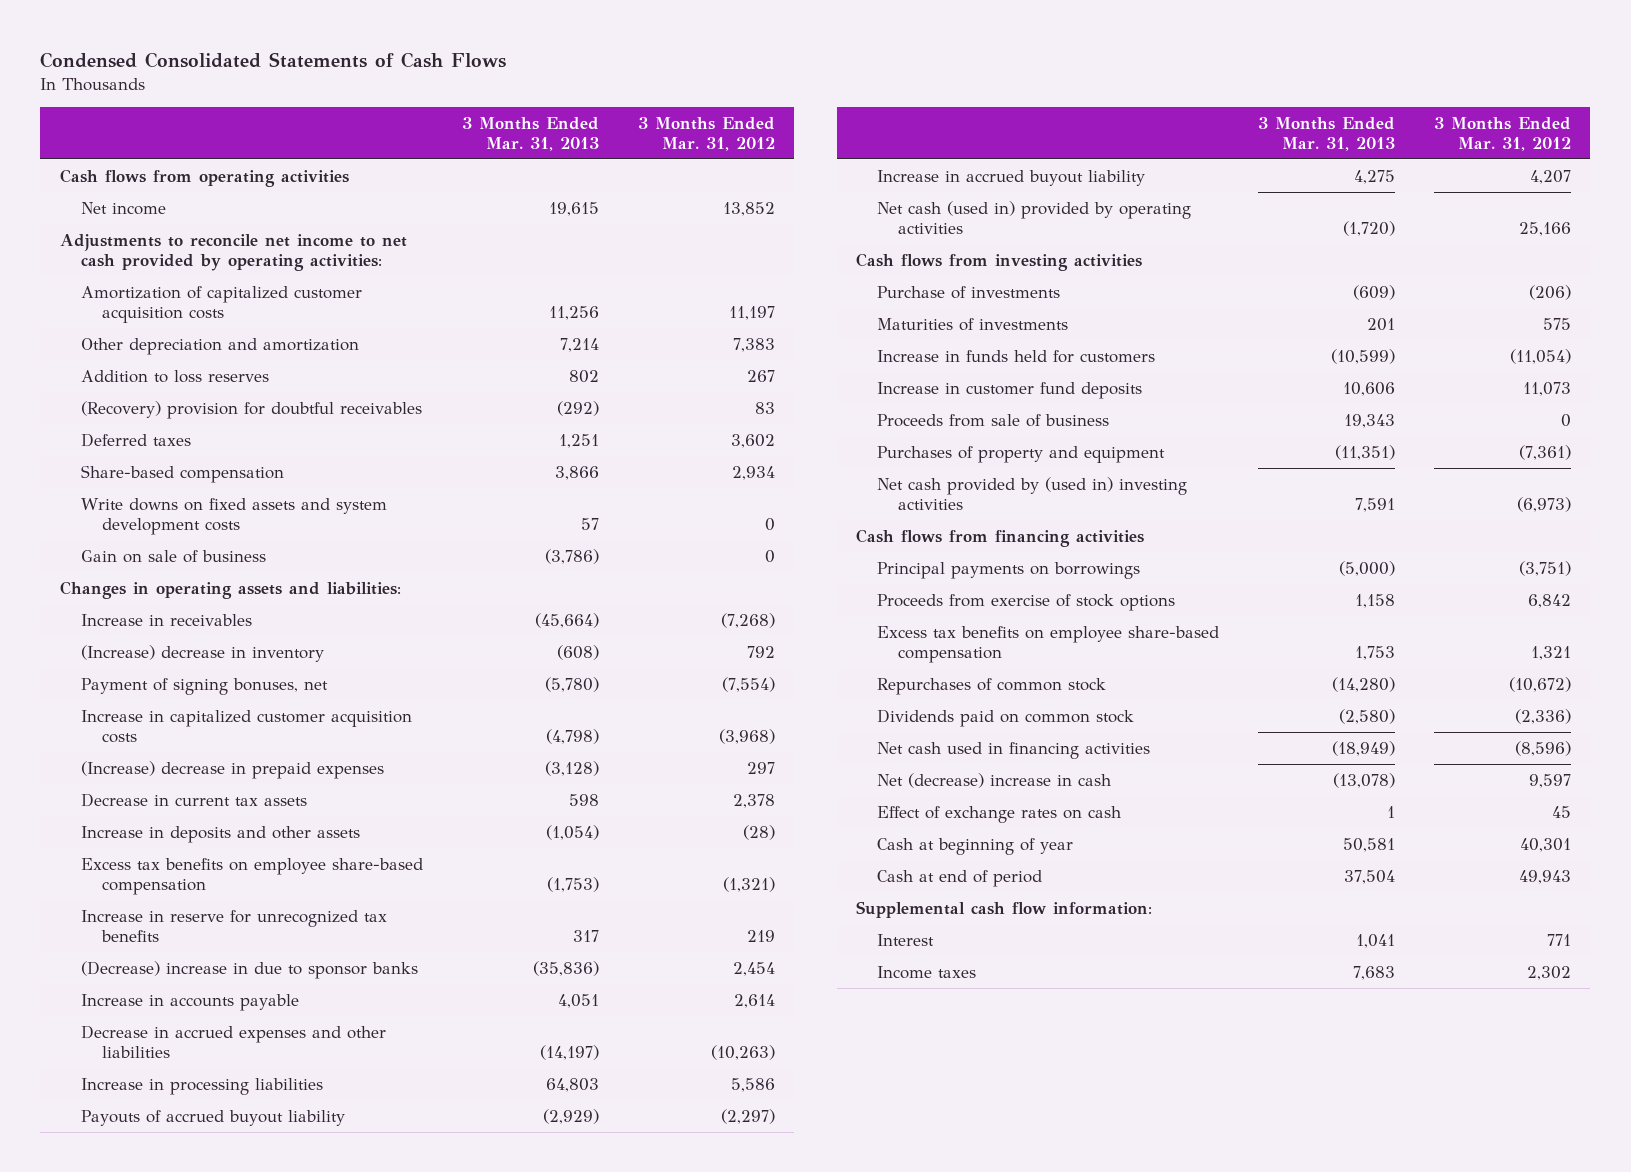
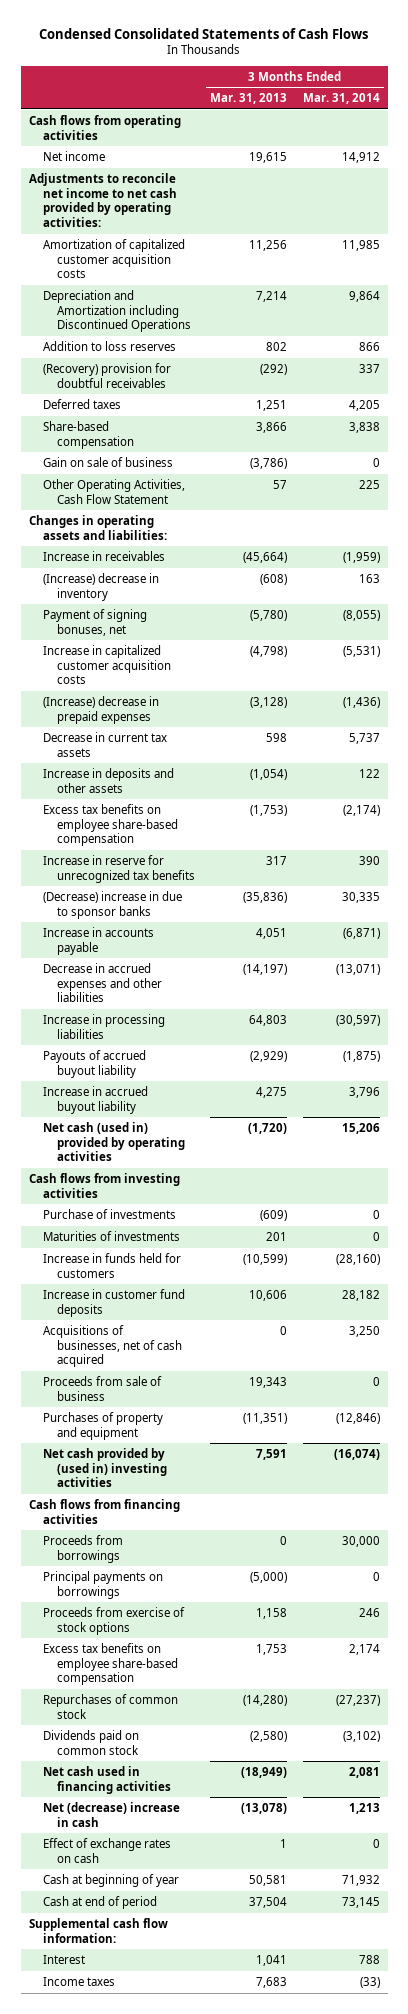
- | 3 Months Ended Mar. 31, 2013 | 3 Months Ended Mar. 31, 2012
+ | 3 Months Ended Mar. 31, 2013 | 3 Months Ended Mar. 31, 2014
- Other depreciation and amortization | 7,214 | 7,383
+ Depreciation and Amortization including Discontinued Operations | 7,214 | 9,864
- Write downs on fixed assets and system development costs | 57 | 0
+ Other Operating Activities, Cash Flow Statement | 57 | 225
+ Acquisitions of businesses, net of cash acquired | 0 | 3,250
+ Proceeds from borrowings | 0 | 30,000

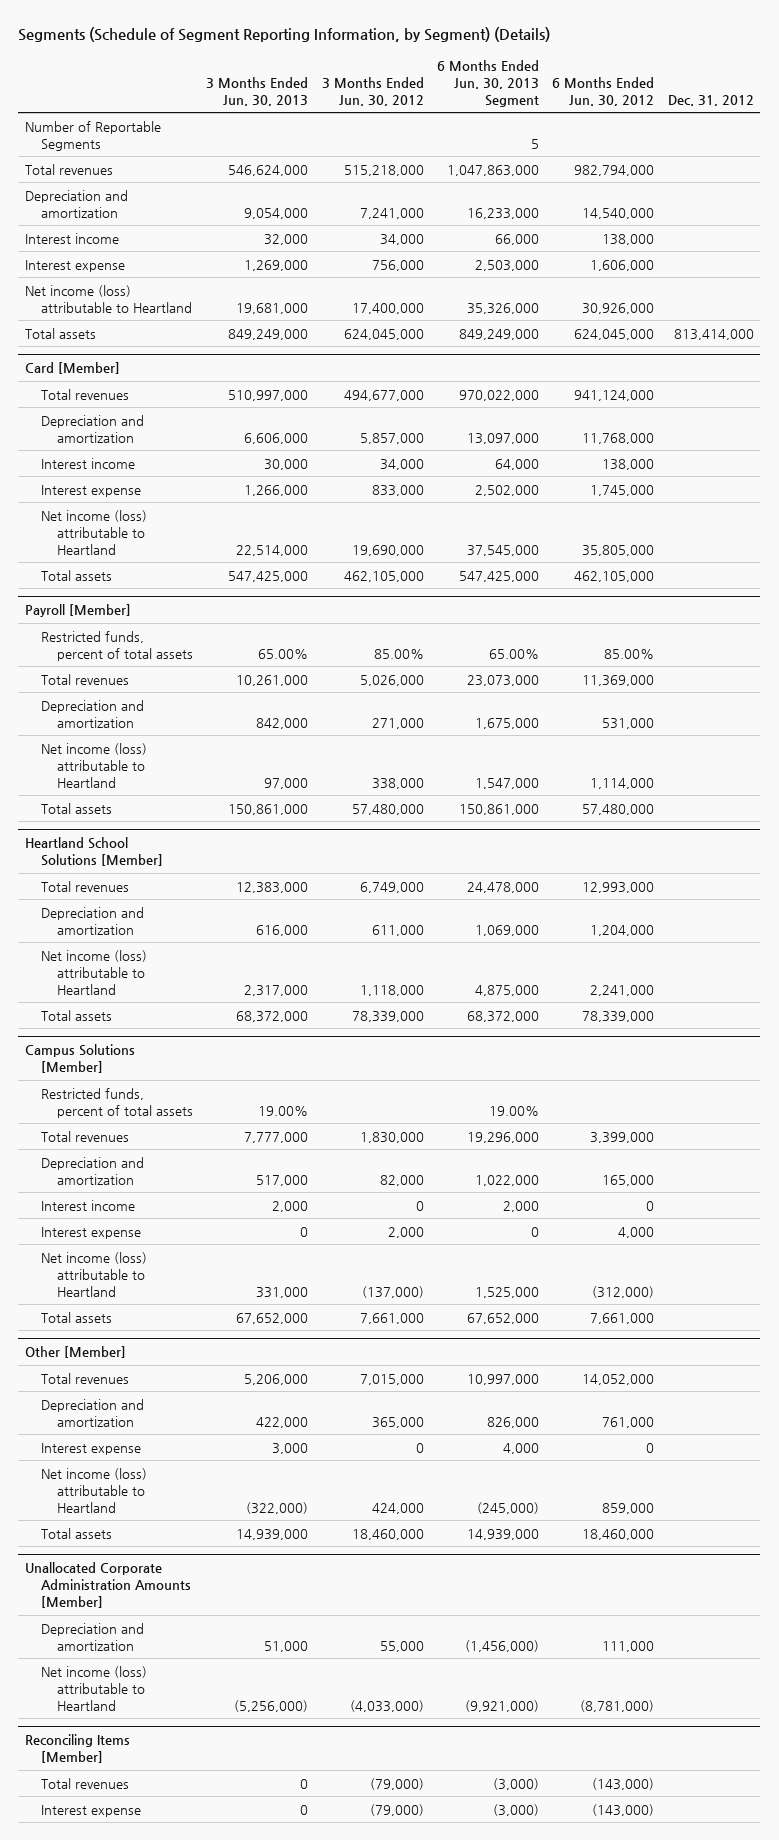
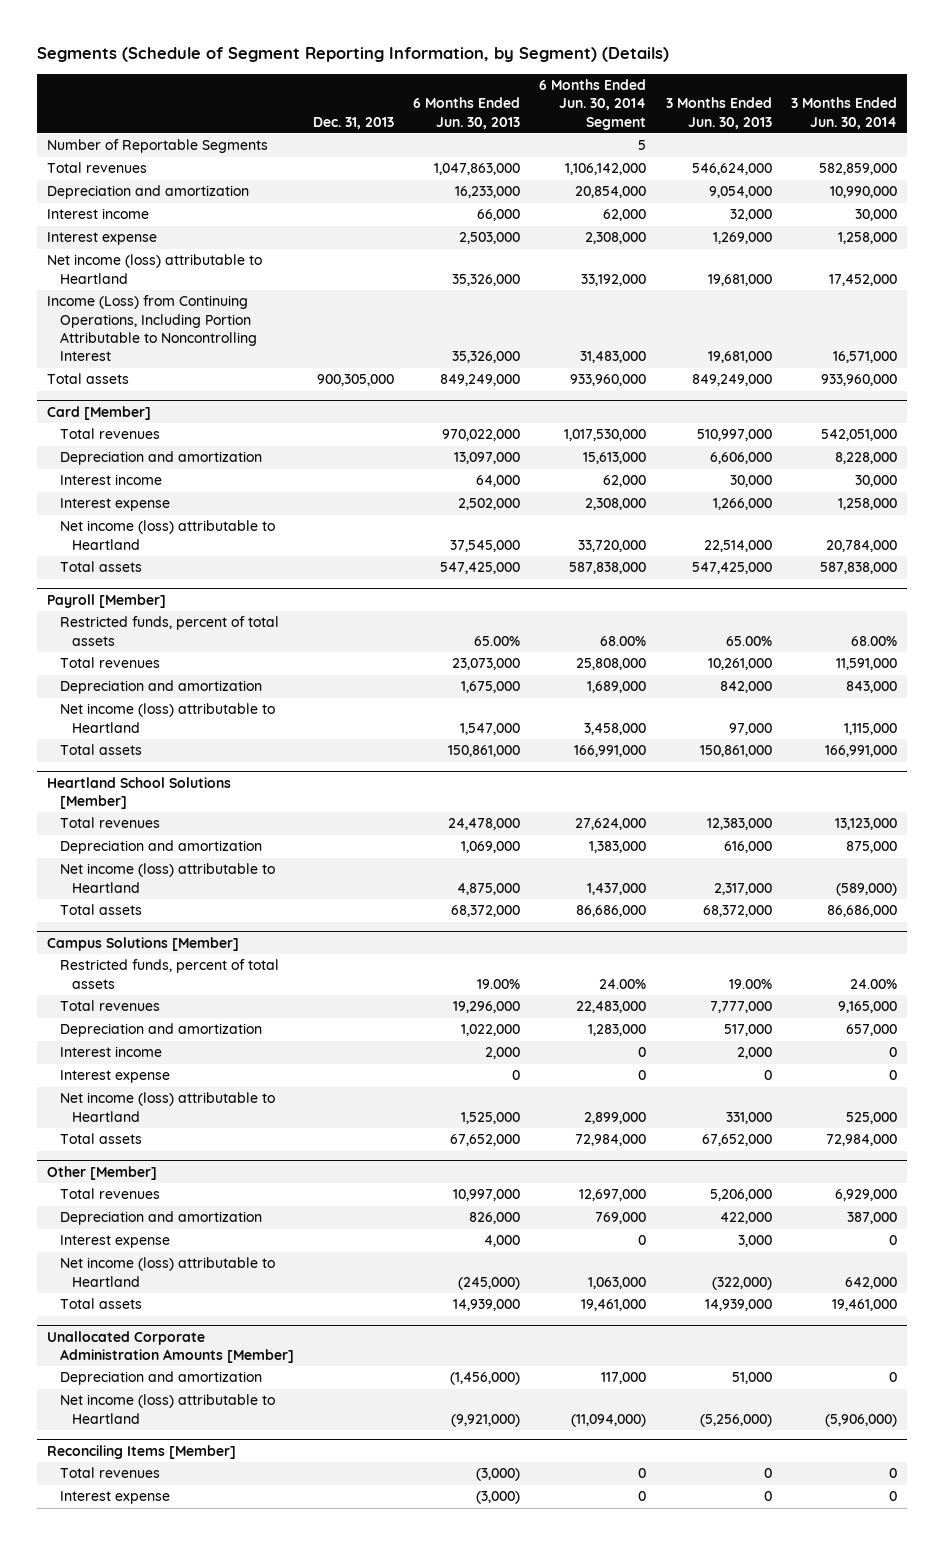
- | 3 Months Ended Jun. 30, 2013 | 3 Months Ended Jun. 30, 2012 | 6 Months Ended Jun. 30, 2013 Segment | 6 Months Ended Jun. 30, 2012 | Dec. 31, 2012
+ | Dec. 31, 2013 | 6 Months Ended Jun. 30, 2013 | 6 Months Ended Jun. 30, 2014 Segment | 3 Months Ended Jun. 30, 2013 | 3 Months Ended Jun. 30, 2014
+ Income (Loss) from Continuing Operations, Including Portion Attributable to Noncontrolling Interest | | 35,326,000 | 31,483,000 | 19,681,000 | 16,571,000

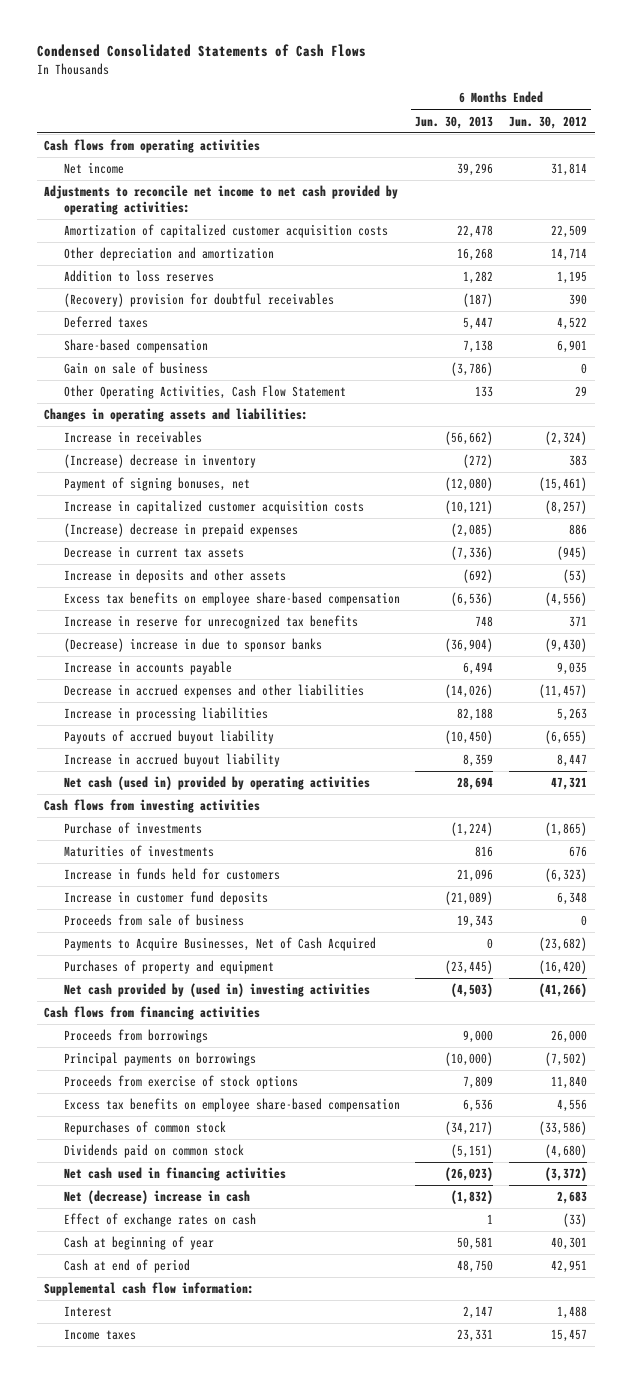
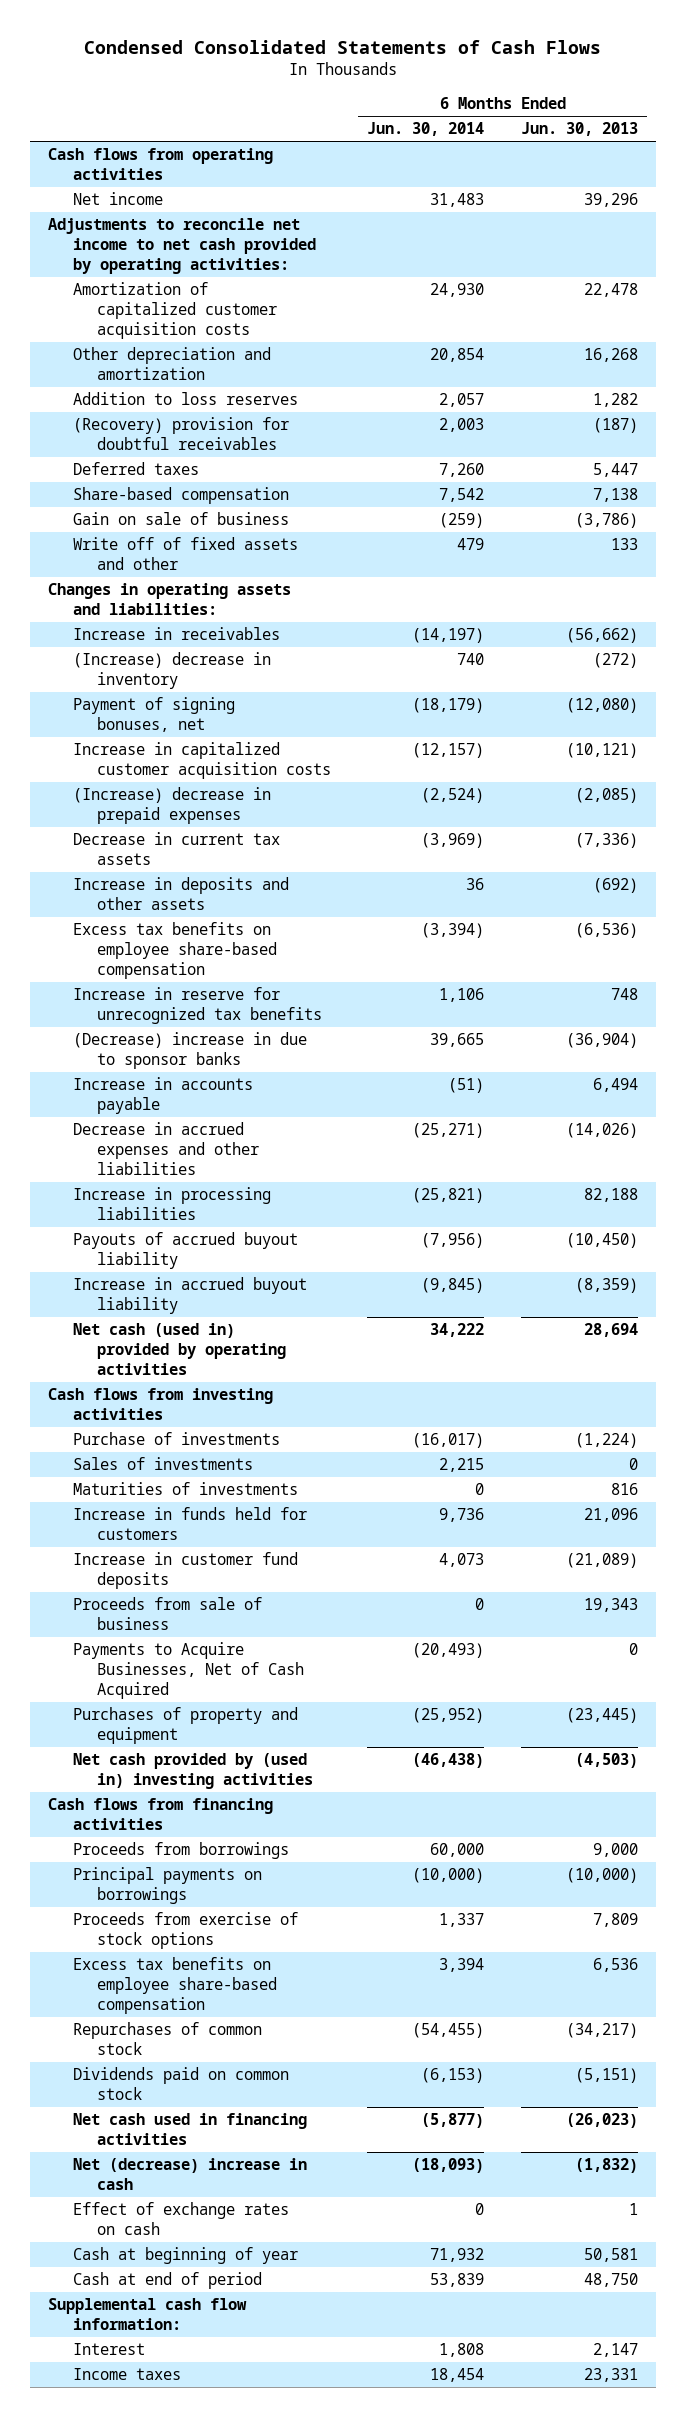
- | 6 Months Ended Jun. 30, 2013 | 6 Months Ended Jun. 30, 2012
+ | 6 Months Ended Jun. 30, 2014 | 6 Months Ended Jun. 30, 2013
- Other Operating Activities, Cash Flow Statement | 133 | 29
+ Write off of fixed assets and other | 479 | 133
- Increase in accrued buyout liability | 8,359 | 8,447
+ Increase in accrued buyout liability | (9,845) | (8,359)
+ Sales of investments | 2,215 | 0

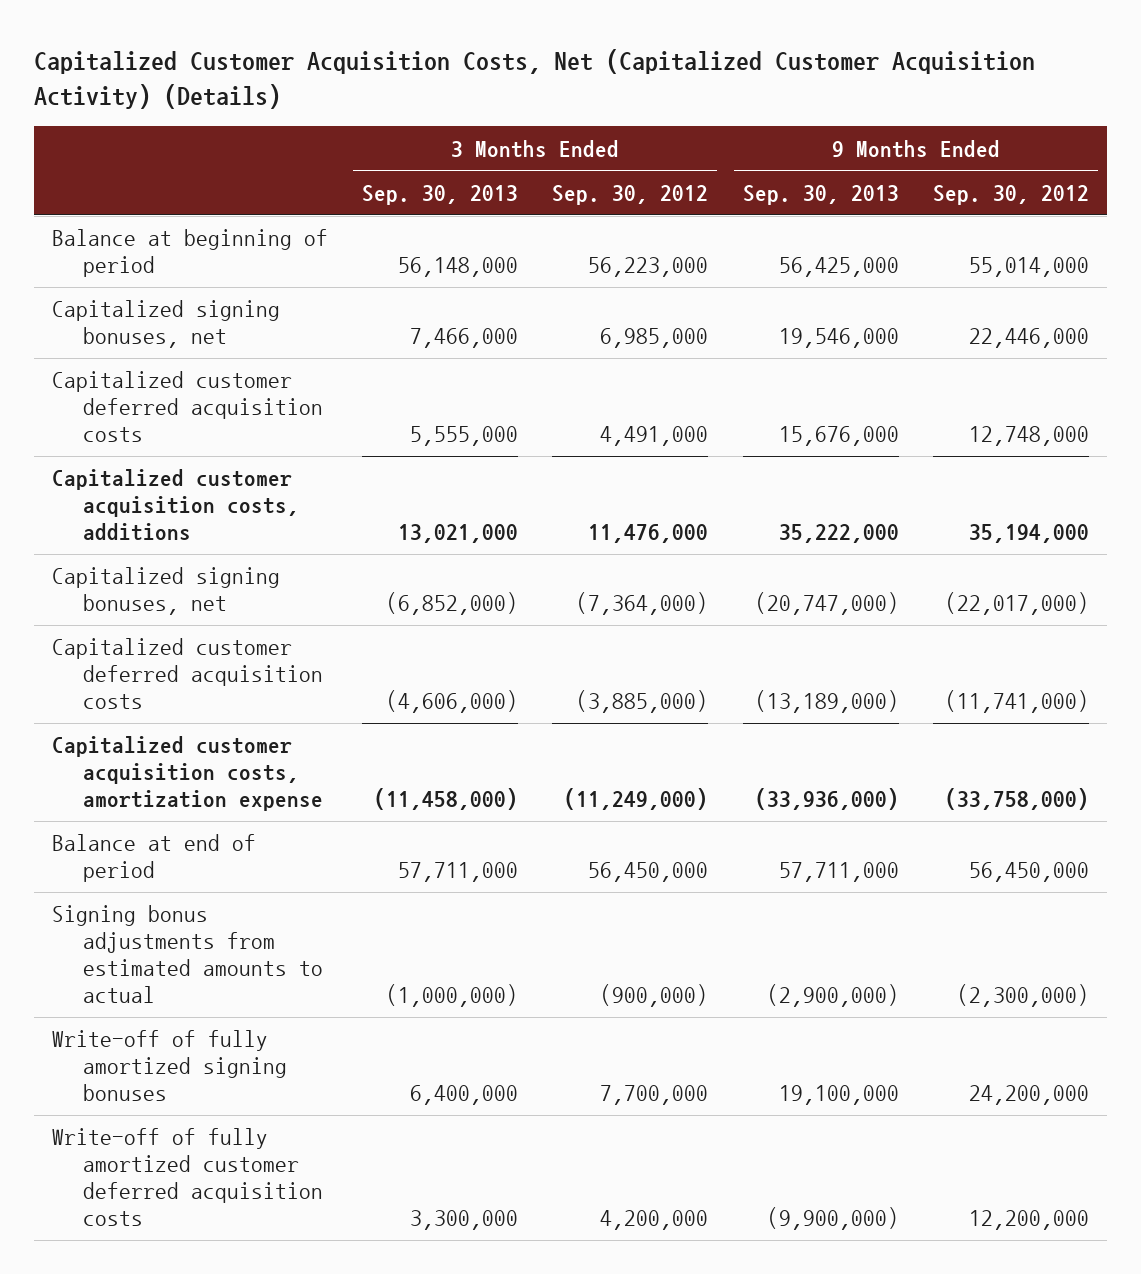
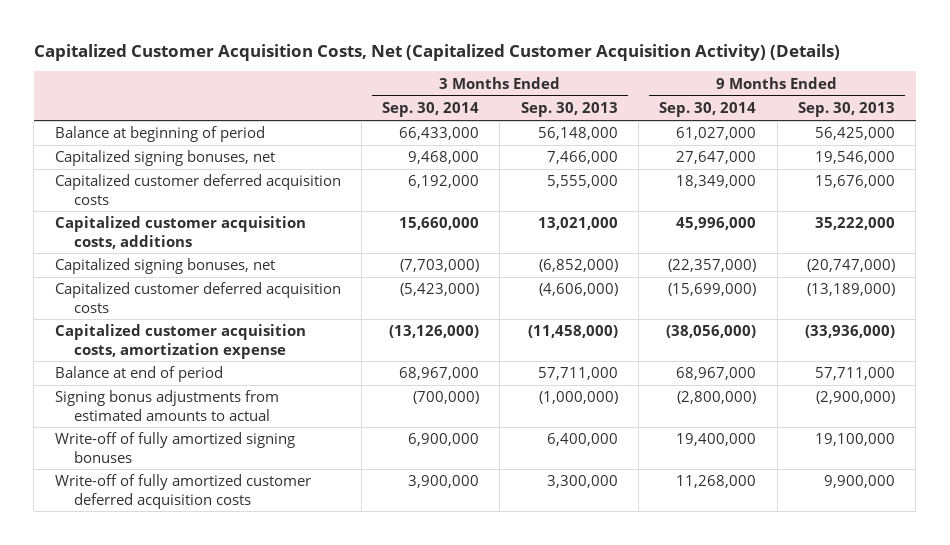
- | 3 Months Ended Sep. 30, 2013 | 3 Months Ended Sep. 30, 2012 | 9 Months Ended Sep. 30, 2013 | 9 Months Ended Sep. 30, 2012
+ | 3 Months Ended Sep. 30, 2014 | 3 Months Ended Sep. 30, 2013 | 9 Months Ended Sep. 30, 2014 | 9 Months Ended Sep. 30, 2013
- Write-off of fully amortized customer deferred acquisition costs | 3,300,000 | 4,200,000 | (9,900,000) | 12,200,000
+ Write-off of fully amortized customer deferred acquisition costs | 3,900,000 | 3,300,000 | 11,268,000 | 9,900,000

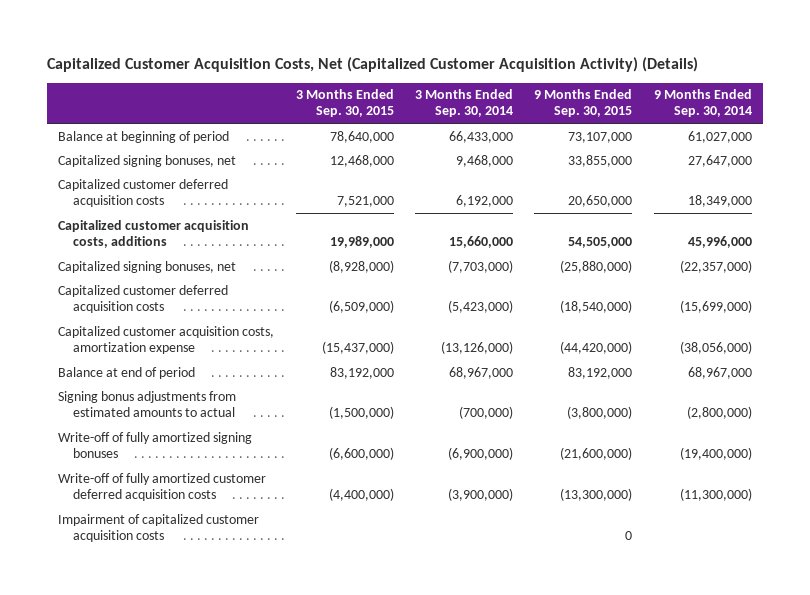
- | 3 Months Ended Sep. 30, 2014 | 3 Months Ended Sep. 30, 2013 | 9 Months Ended Sep. 30, 2014 | 9 Months Ended Sep. 30, 2013
+ | 3 Months Ended Sep. 30, 2015 | 3 Months Ended Sep. 30, 2014 | 9 Months Ended Sep. 30, 2015 | 9 Months Ended Sep. 30, 2014
- Write-off of fully amortized signing bonuses | 6,900,000 | 6,400,000 | 19,400,000 | 19,100,000
- Write-off of fully amortized customer deferred acquisition costs | 3,900,000 | 3,300,000 | 11,268,000 | 9,900,000
+ Write-off of fully amortized signing bonuses | (6,600,000) | (6,900,000) | (21,600,000) | (19,400,000)
+ Write-off of fully amortized customer deferred acquisition costs | (4,400,000) | (3,900,000) | (13,300,000) | (11,300,000)
+ Impairment of capitalized customer acquisition costs | | | 0 |

